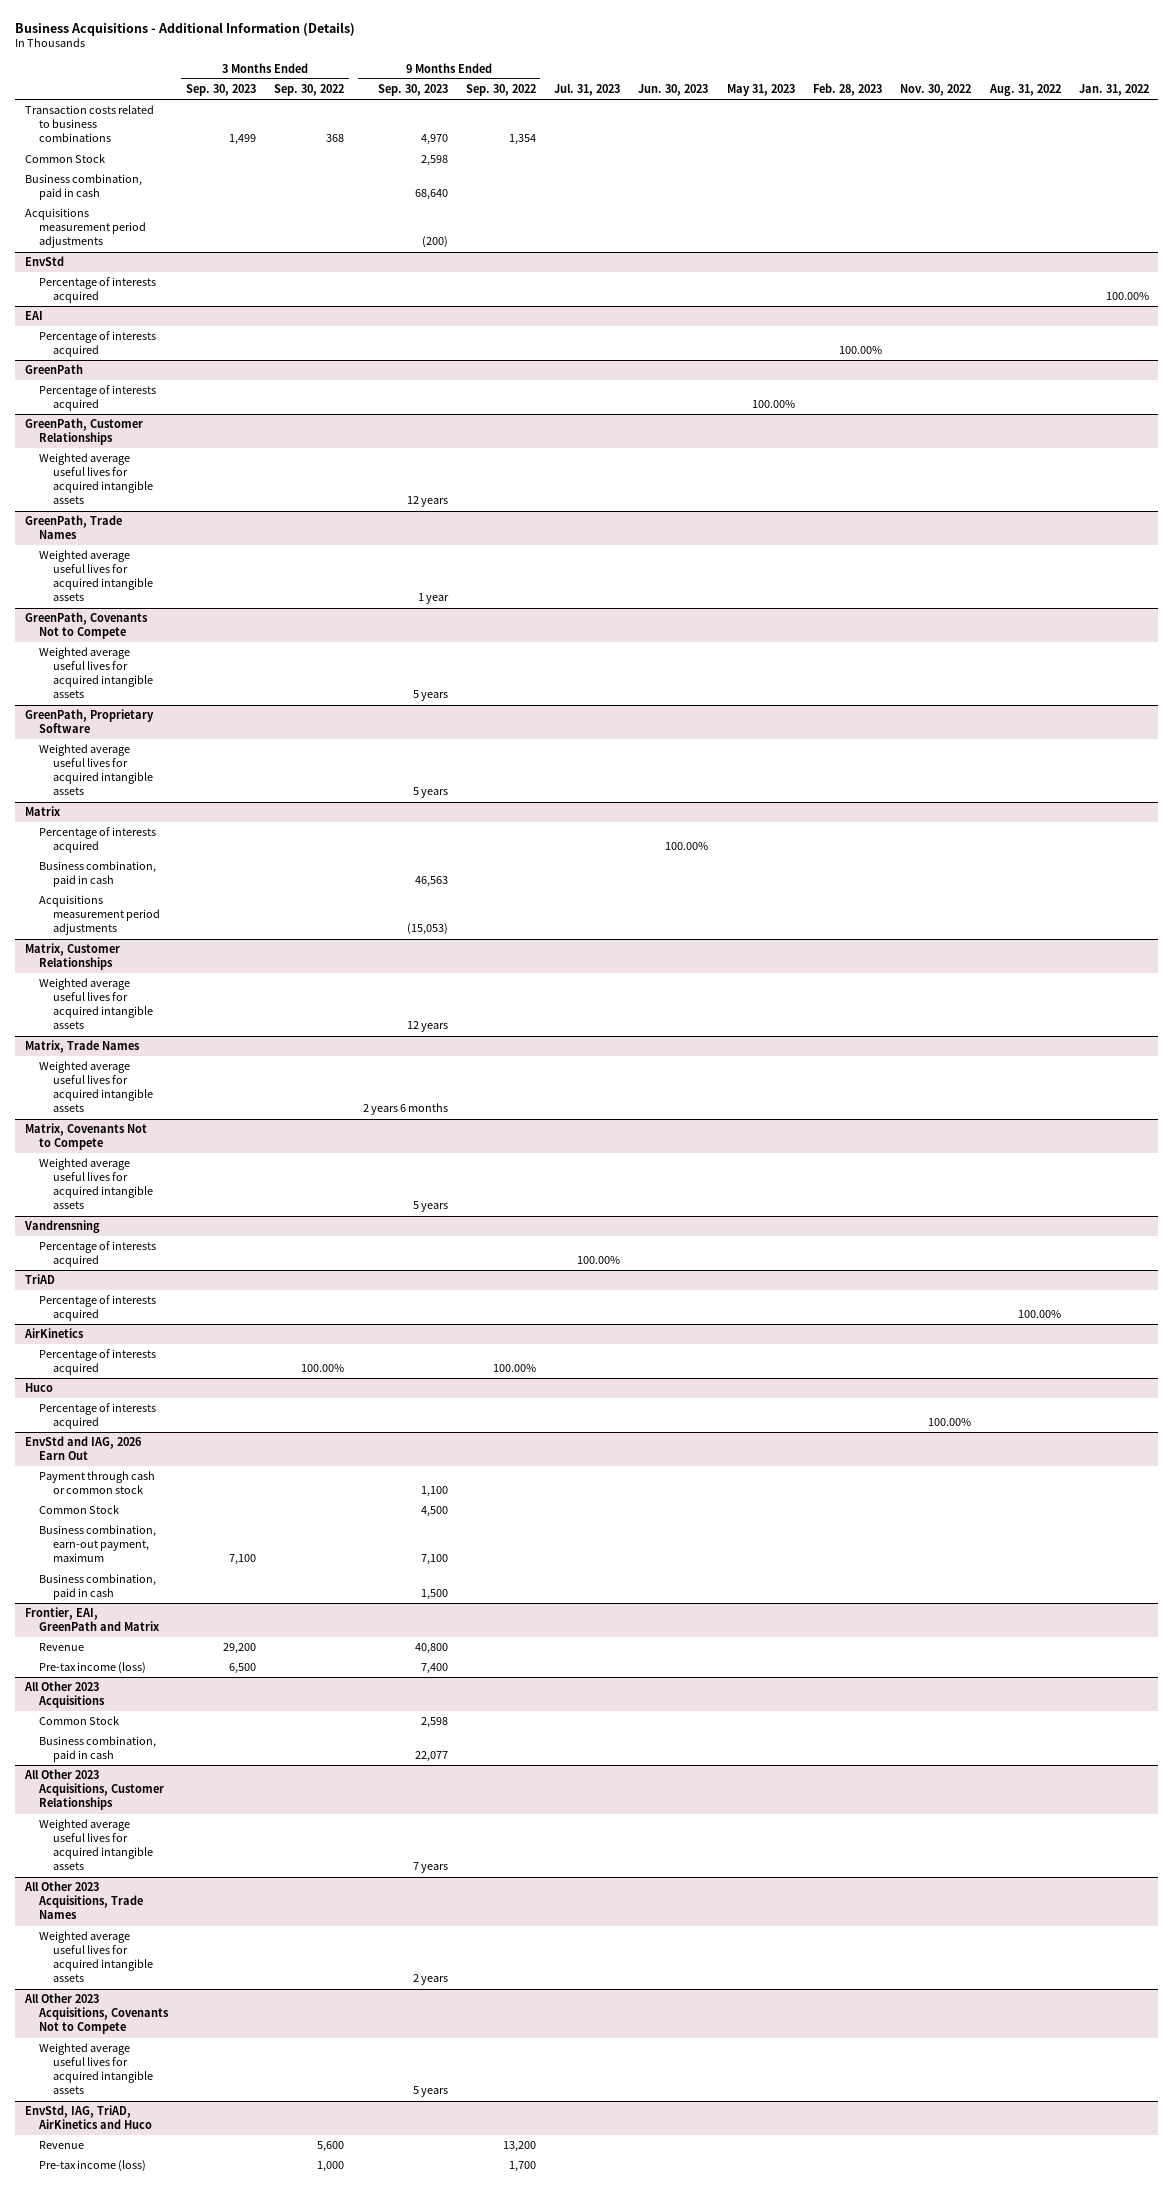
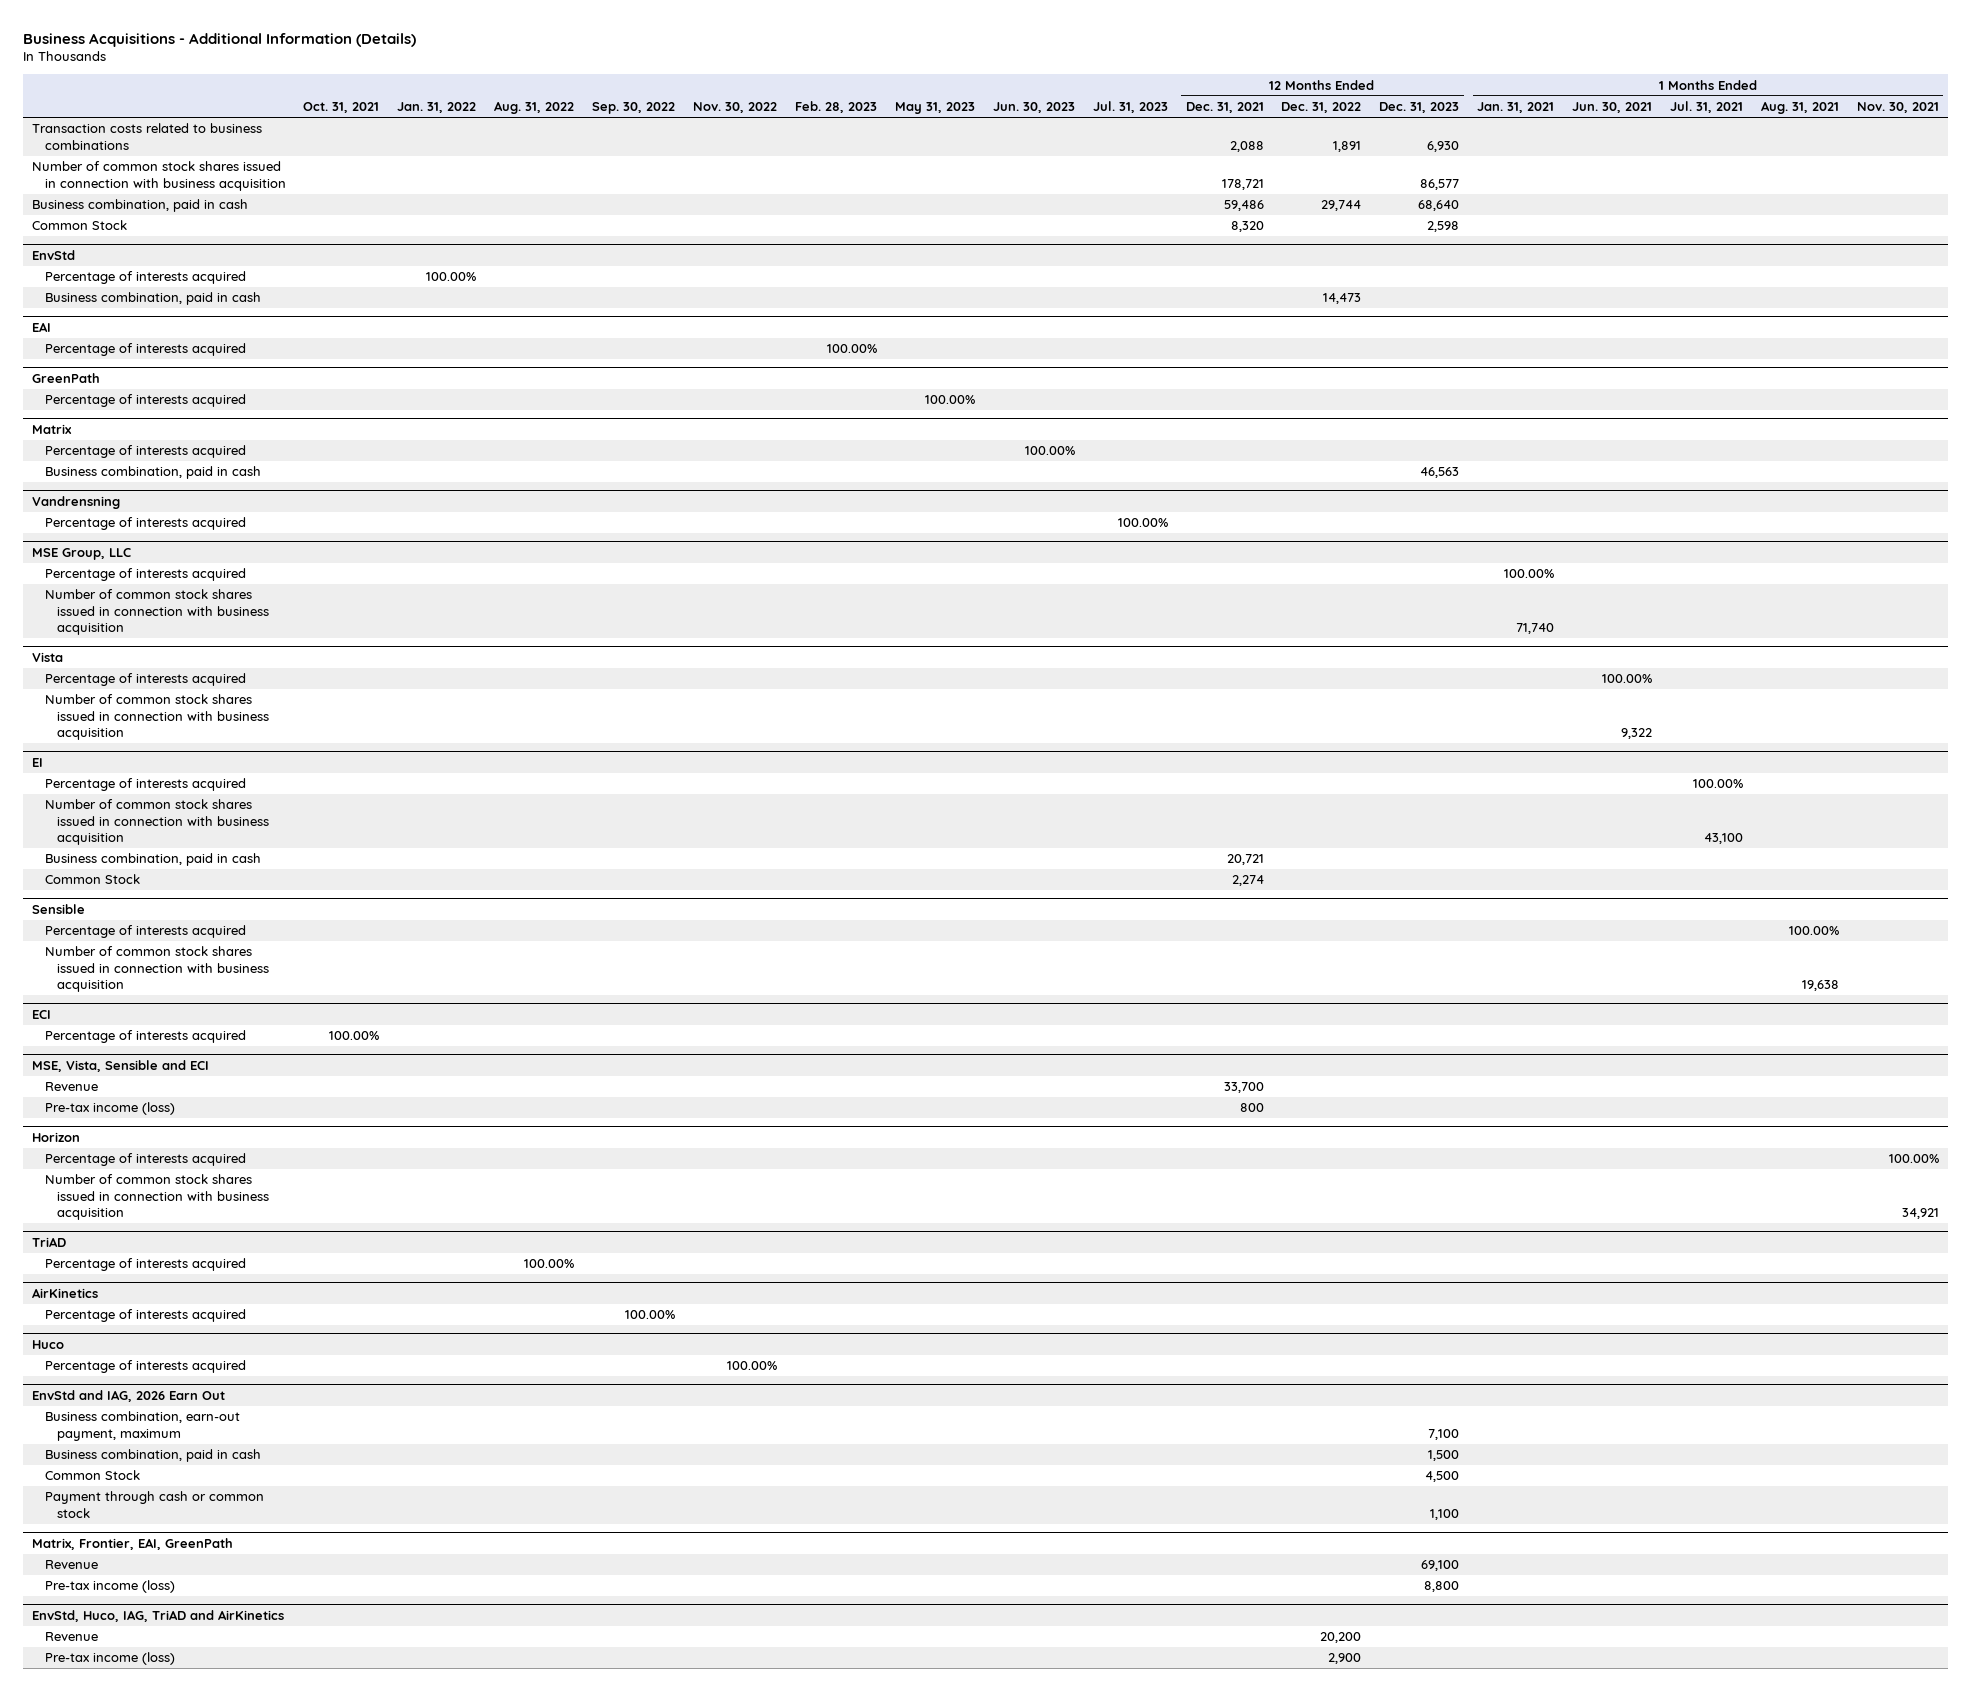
- | 3 Months Ended Sep. 30, 2023 | 3 Months Ended Sep. 30, 2022 | 9 Months Ended Sep. 30, 2023 | 9 Months Ended Sep. 30, 2022 | Jul. 31, 2023 | Jun. 30, 2023 | May 31, 2023 | Feb. 28, 2023 | Nov. 30, 2022 | Aug. 31, 2022 | Jan. 31, 2022
+ | Oct. 31, 2021 | Jan. 31, 2022 | Aug. 31, 2022 | Sep. 30, 2022 | Nov. 30, 2022 | Feb. 28, 2023 | May 31, 2023 | Jun. 30, 2023 | Jul. 31, 2023 | 12 Months Ended Dec. 31, 2021 | 12 Months Ended Dec. 31, 2022 | 12 Months Ended Dec. 31, 2023 | 1 Months Ended Jan. 31, 2021 | 1 Months Ended Jun. 30, 2021 | 1 Months Ended Jul. 31, 2021 | 1 Months Ended Aug. 31, 2021 | 1 Months Ended Nov. 30, 2021
+ Number of common stock shares issued in connection with business acquisition | | | | | | | | | | 178,721 | | 86,577 | | | | |
- Acquisitions measurement period adjustments | | | (200) | | | | | | | |
moved down: Common Stock | | | | | | | | | | 8,320 | | 2,598 | | | | |
@ EnvStd
+ Business combination, paid in cash | | | | | | | | | | | 14,473 | | | | | |
- GreenPath, Customer Relationships
- Weighted average useful lives for acquired intangible assets | | | 12 years | | | | | | | |
- GreenPath, Trade Names
- Weighted average useful lives for acquired intangible assets | | | 1 year | | | | | | | |
- GreenPath, Covenants Not to Compete
- Weighted average useful lives for acquired intangible assets | | | 5 years | | | | | | | |
- GreenPath, Proprietary Software
- Weighted average useful lives for acquired intangible assets | | | 5 years | | | | | | | |
@ Matrix
- Acquisitions measurement period adjustments | | | (15,053) | | | | | | | |
- Matrix, Customer Relationships
- Weighted average useful lives for acquired intangible assets | | | 12 years | | | | | | | |
- Matrix, Trade Names
- Weighted average useful lives for acquired intangible assets | | | 2 years 6 months | | | | | | | |
- Matrix, Covenants Not to Compete
- Weighted average useful lives for acquired intangible assets | | | 5 years | | | | | | | |
+ MSE Group, LLC
+ Percentage of interests acquired | | | | | | | | | | | | | 100.00% | | | |
+ Number of common stock shares issued in connection with business acquisition | | | | | | | | | | | | | 71,740 | | | |
+ Vista
+ Percentage of interests acquired | | | | | | | | | | | | | | 100.00% | | |
+ Number of common stock shares issued in connection with business acquisition | | | | | | | | | | | | | | 9,322 | | |
+ EI
+ Percentage of interests acquired | | | | | | | | | | | | | | | 100.00% | |
+ Number of common stock shares issued in connection with business acquisition | | | | | | | | | | | | | | | 43,100 | |
+ Business combination, paid in cash | | | | | | | | | | 20,721 | | | | | | |
+ Common Stock | | | | | | | | | | 2,274 | | | | | | |
+ Sensible
+ Percentage of interests acquired | | | | | | | | | | | | | | | | 100.00% |
+ Number of common stock shares issued in connection with business acquisition | | | | | | | | | | | | | | | | 19,638 |
+ ECI
+ Percentage of interests acquired | 100.00% | | | | | | | | | | | | | | | |
+ MSE, Vista, Sensible and ECI
+ Revenue | | | | | | | | | | 33,700 | | | | | | |
+ Pre-tax income (loss) | | | | | | | | | | 800 | | | | | | |
+ Horizon
+ Percentage of interests acquired | | | | | | | | | | | | | | | | | 100.00%
+ Number of common stock shares issued in connection with business acquisition | | | | | | | | | | | | | | | | | 34,921
- Frontier, EAI, GreenPath and Matrix
@ EnvStd and IAG, 2026 Earn Out
moved down: Common Stock | | | | | | | | | | | | 4,500 | | | | |
moved down: Payment through cash or common stock | | | | | | | | | | | | 1,100 | | | | |
+ Matrix, Frontier, EAI, GreenPath
- All Other 2023 Acquisitions
- Common Stock | | | 2,598 | | | | | | | |
- Business combination, paid in cash | | | 22,077 | | | | | | | |
- All Other 2023 Acquisitions, Customer Relationships
- Weighted average useful lives for acquired intangible assets | | | 7 years | | | | | | | |
- All Other 2023 Acquisitions, Trade Names
- Weighted average useful lives for acquired intangible assets | | | 2 years | | | | | | | |
- All Other 2023 Acquisitions, Covenants Not to Compete
- Weighted average useful lives for acquired intangible assets | | | 5 years | | | | | | | |
- EnvStd, IAG, TriAD, AirKinetics and Huco
+ EnvStd, Huco, IAG, TriAD and AirKinetics

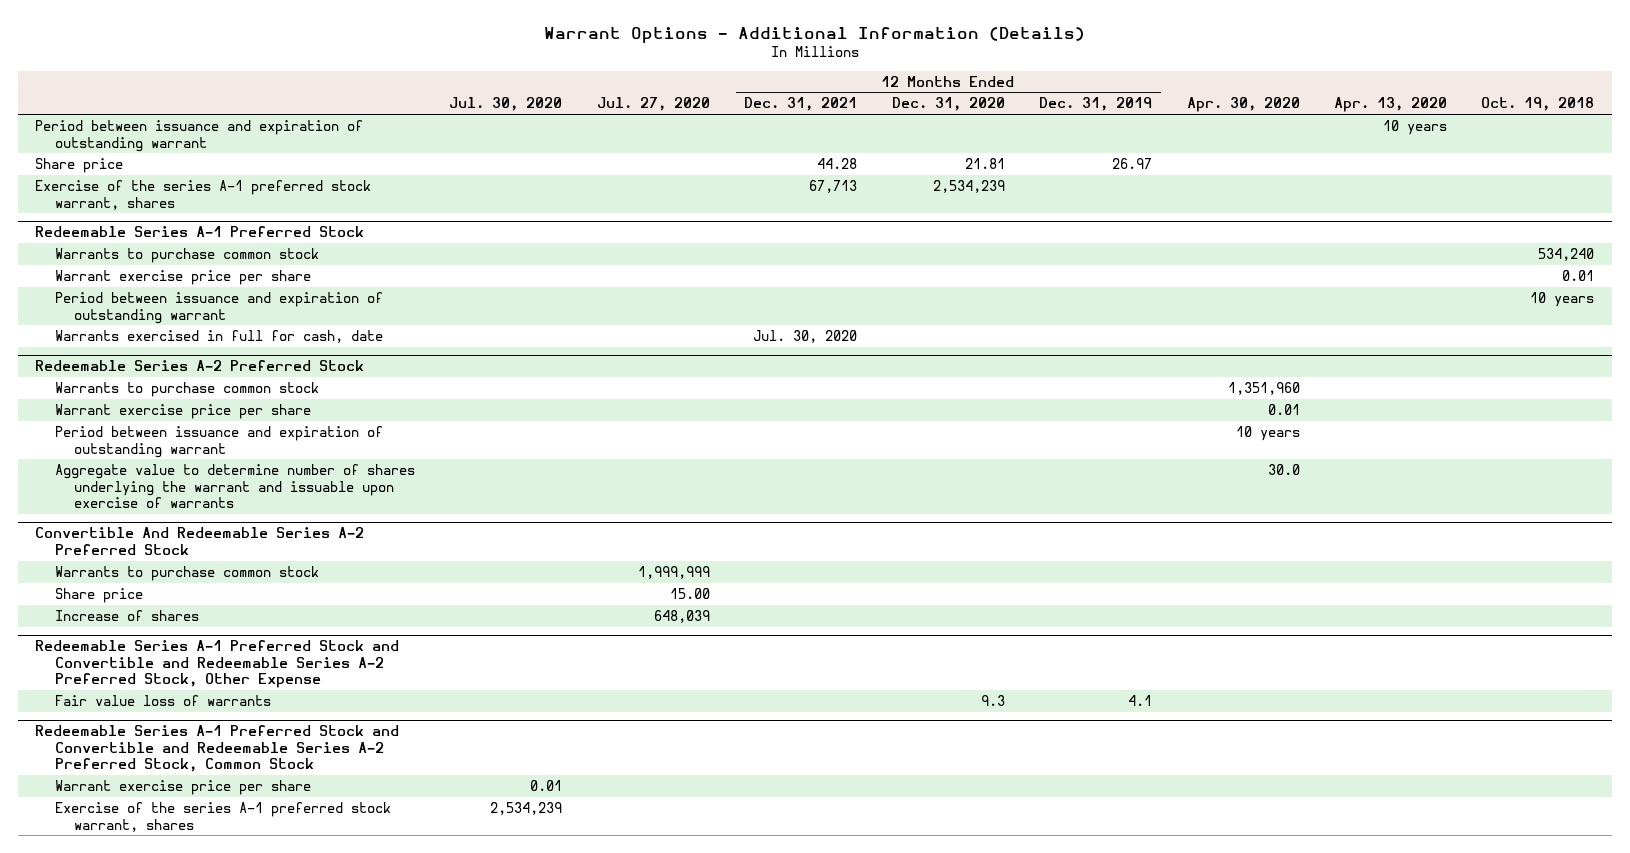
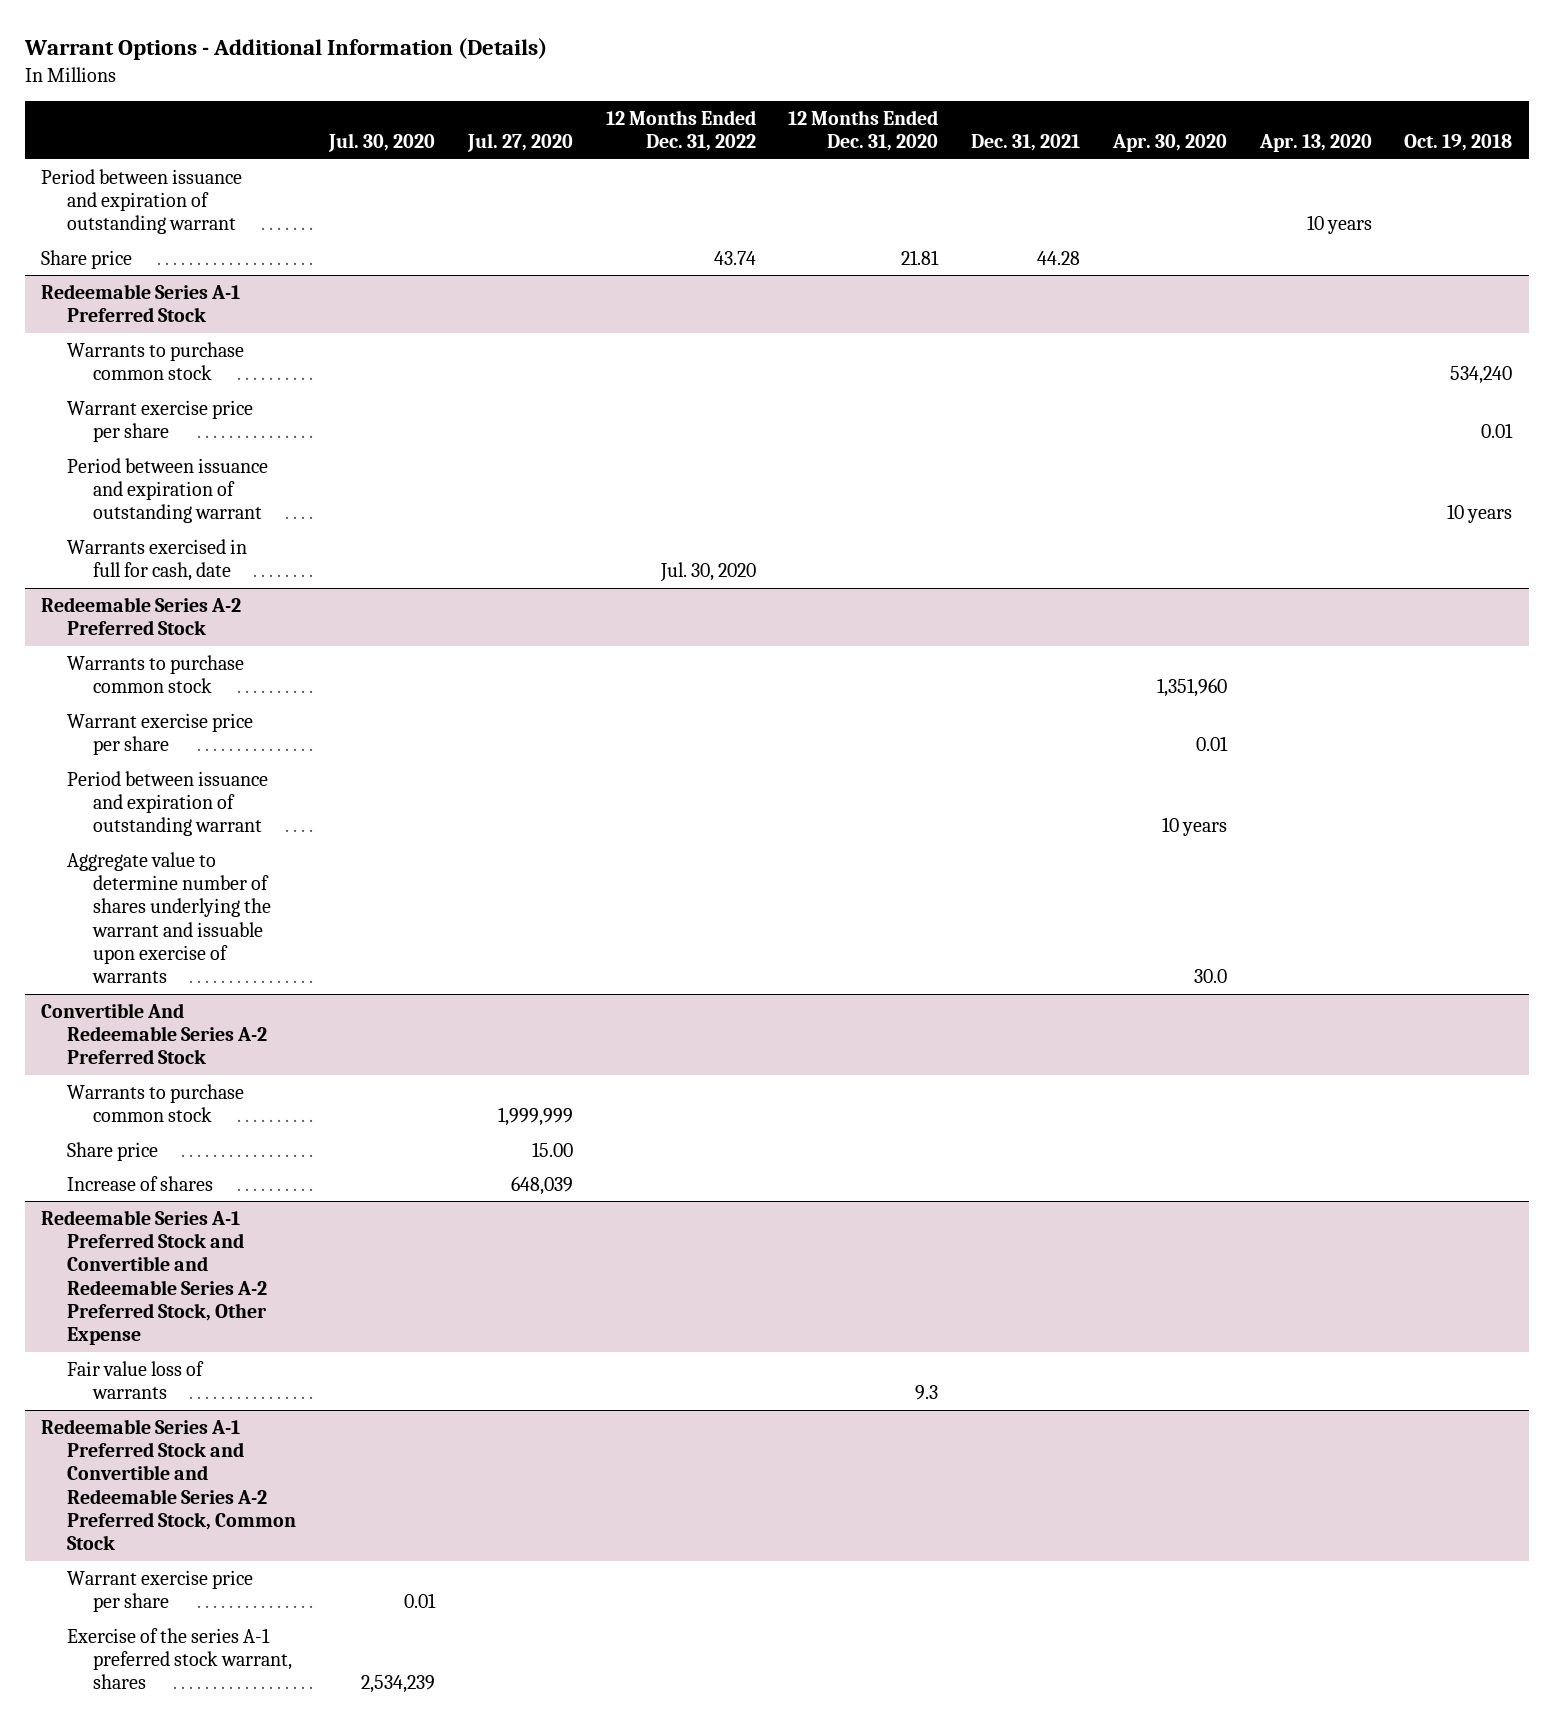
- | Jul. 30, 2020 | Jul. 27, 2020 | 12 Months Ended Dec. 31, 2021 | 12 Months Ended Dec. 31, 2020 | 12 Months Ended Dec. 31, 2019 | Apr. 30, 2020 | Apr. 13, 2020 | Oct. 19, 2018
+ | Jul. 30, 2020 | Jul. 27, 2020 | 12 Months Ended Dec. 31, 2022 | 12 Months Ended Dec. 31, 2020 | Dec. 31, 2021 | Apr. 30, 2020 | Apr. 13, 2020 | Oct. 19, 2018
- Exercise of the series A-1 preferred stock warrant, shares | | | 67,713 | 2,534,239 | | | |

